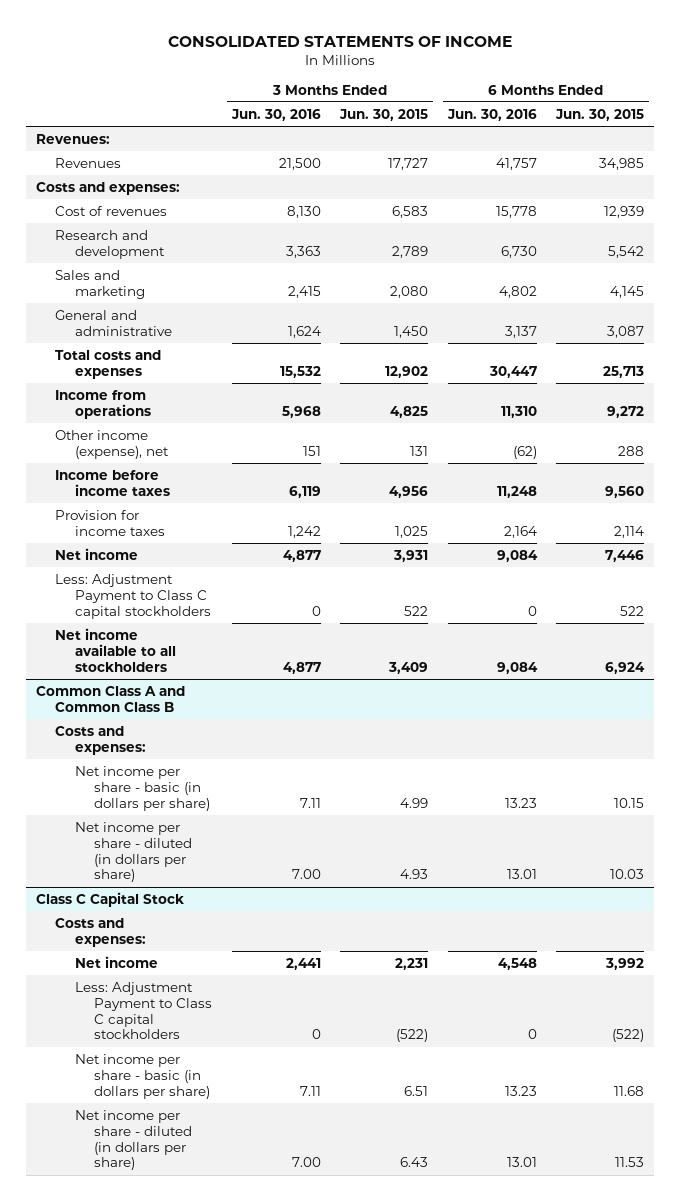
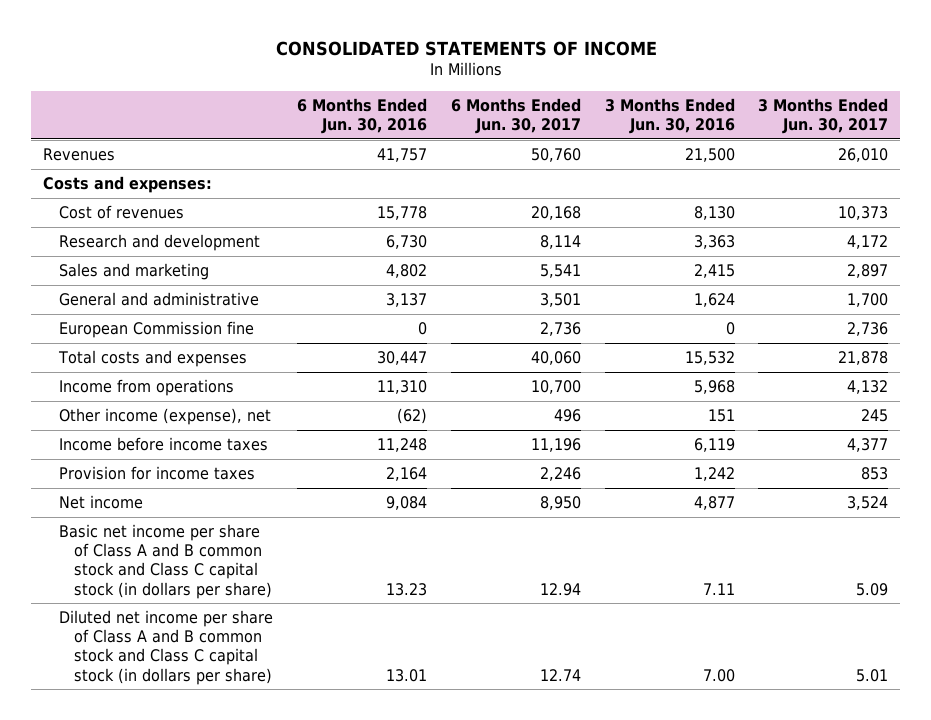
- | 3 Months Ended Jun. 30, 2016 | 3 Months Ended Jun. 30, 2015 | 6 Months Ended Jun. 30, 2016 | 6 Months Ended Jun. 30, 2015
+ | 6 Months Ended Jun. 30, 2016 | 6 Months Ended Jun. 30, 2017 | 3 Months Ended Jun. 30, 2016 | 3 Months Ended Jun. 30, 2017
- Revenues:
+ European Commission fine | 0 | 2,736 | 0 | 2,736
- Less: Adjustment Payment to Class C capital stockholders | 0 | 522 | 0 | 522
- Net income available to all stockholders | 4,877 | 3,409 | 9,084 | 6,924
- Common Class A and Common Class B
- Costs and expenses:
- Net income per share - basic (in dollars per share) | 7.11 | 4.99 | 13.23 | 10.15
- Net income per share - diluted (in dollars per share) | 7.00 | 4.93 | 13.01 | 10.03
- Class C Capital Stock
- Costs and expenses:
- Net income | 2,441 | 2,231 | 4,548 | 3,992
- Less: Adjustment Payment to Class C capital stockholders | 0 | (522) | 0 | (522)
- Net income per share - basic (in dollars per share) | 7.11 | 6.51 | 13.23 | 11.68
- Net income per share - diluted (in dollars per share) | 7.00 | 6.43 | 13.01 | 11.53
+ Basic net income per share of Class A and B common stock and Class C capital stock (in dollars per share) | 13.23 | 12.94 | 7.11 | 5.09
+ Diluted net income per share of Class A and B common stock and Class C capital stock (in dollars per share) | 13.01 | 12.74 | 7.00 | 5.01

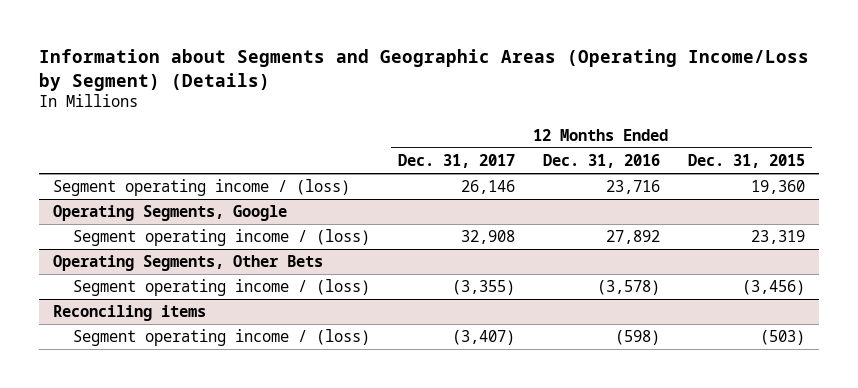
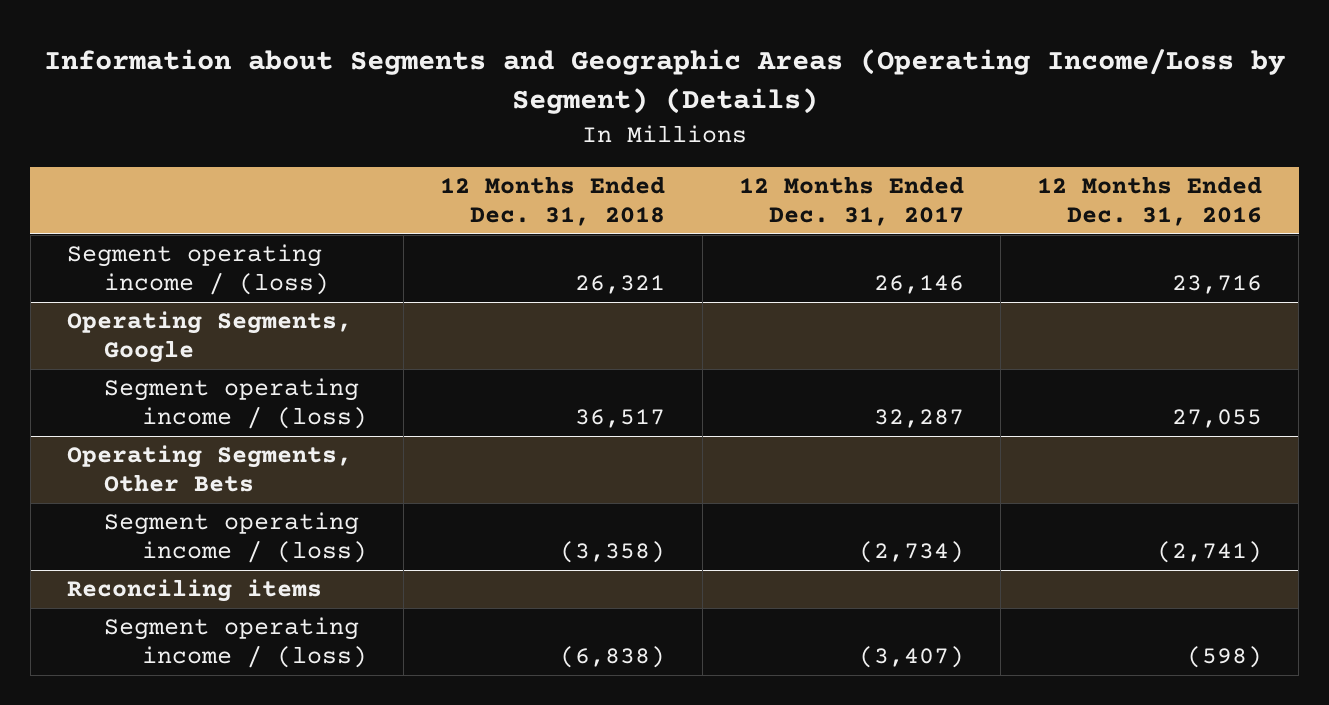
- | 12 Months Ended Dec. 31, 2017 | 12 Months Ended Dec. 31, 2016 | 12 Months Ended Dec. 31, 2015
+ | 12 Months Ended Dec. 31, 2018 | 12 Months Ended Dec. 31, 2017 | 12 Months Ended Dec. 31, 2016
@ Operating Segments, Google
- Segment operating income / (loss) | 32,908 | 27,892 | 23,319
+ Segment operating income / (loss) | 36,517 | 32,287 | 27,055
@ Operating Segments, Other Bets
- Segment operating income / (loss) | (3,355) | (3,578) | (3,456)
+ Segment operating income / (loss) | (3,358) | (2,734) | (2,741)

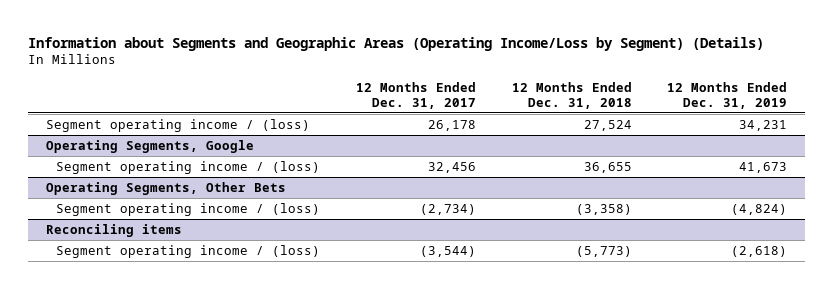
- | 12 Months Ended Dec. 31, 2018 | 12 Months Ended Dec. 31, 2017 | 12 Months Ended Dec. 31, 2016
+ | 12 Months Ended Dec. 31, 2017 | 12 Months Ended Dec. 31, 2018 | 12 Months Ended Dec. 31, 2019
- Segment operating income / (loss) | 26,321 | 26,146 | 23,716
+ Segment operating income / (loss) | 26,178 | 27,524 | 34,231
@ Operating Segments, Google
- Segment operating income / (loss) | 36,517 | 32,287 | 27,055
+ Segment operating income / (loss) | 32,456 | 36,655 | 41,673
@ Reconciling items
- Segment operating income / (loss) | (6,838) | (3,407) | (598)
+ Segment operating income / (loss) | (3,544) | (5,773) | (2,618)

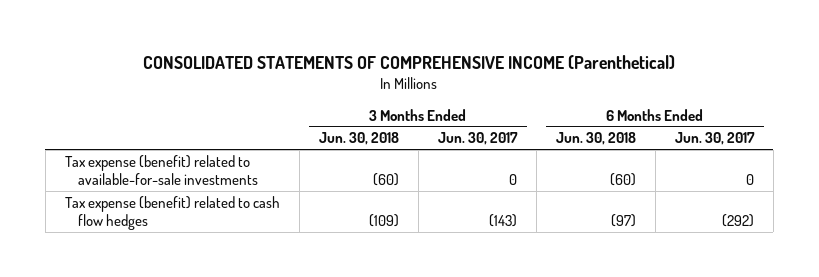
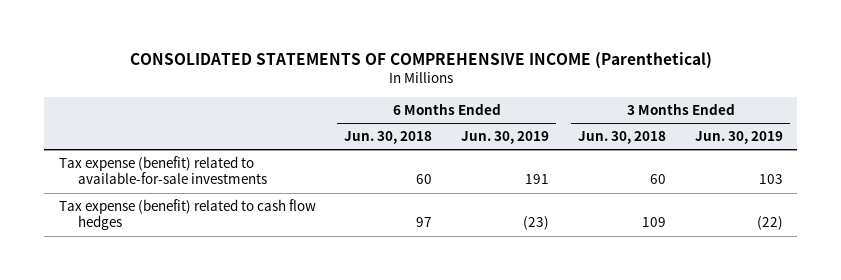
- | 3 Months Ended Jun. 30, 2018 | 3 Months Ended Jun. 30, 2017 | 6 Months Ended Jun. 30, 2018 | 6 Months Ended Jun. 30, 2017
+ | 6 Months Ended Jun. 30, 2018 | 6 Months Ended Jun. 30, 2019 | 3 Months Ended Jun. 30, 2018 | 3 Months Ended Jun. 30, 2019
- Tax expense (benefit) related to available-for-sale investments | (60) | 0 | (60) | 0
- Tax expense (benefit) related to cash flow hedges | (109) | (143) | (97) | (292)
+ Tax expense (benefit) related to available-for-sale investments | 60 | 191 | 60 | 103
+ Tax expense (benefit) related to cash flow hedges | 97 | (23) | 109 | (22)

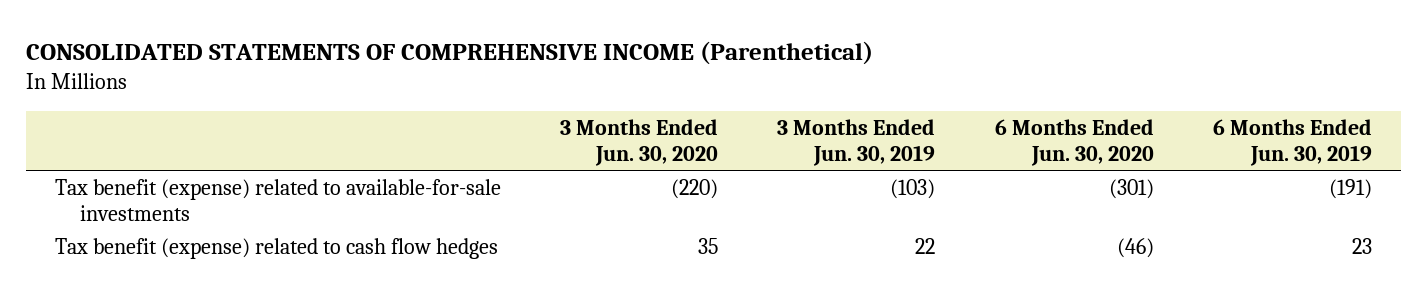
- | 6 Months Ended Jun. 30, 2018 | 6 Months Ended Jun. 30, 2019 | 3 Months Ended Jun. 30, 2018 | 3 Months Ended Jun. 30, 2019
+ | 3 Months Ended Jun. 30, 2020 | 3 Months Ended Jun. 30, 2019 | 6 Months Ended Jun. 30, 2020 | 6 Months Ended Jun. 30, 2019
- Tax expense (benefit) related to available-for-sale investments | 60 | 191 | 60 | 103
- Tax expense (benefit) related to cash flow hedges | 97 | (23) | 109 | (22)
+ Tax benefit (expense) related to available-for-sale investments | (220) | (103) | (301) | (191)
+ Tax benefit (expense) related to cash flow hedges | 35 | 22 | (46) | 23

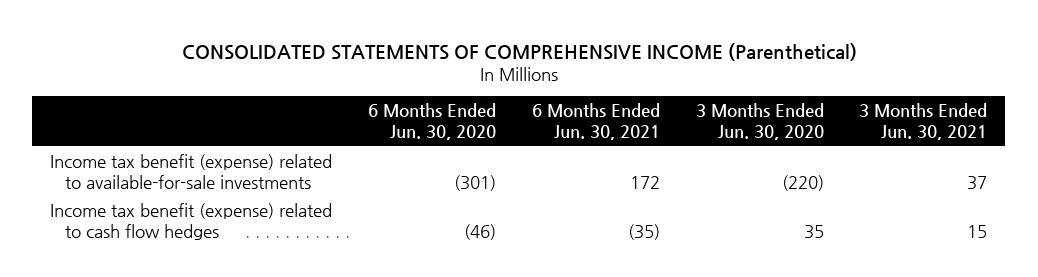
- | 3 Months Ended Jun. 30, 2020 | 3 Months Ended Jun. 30, 2019 | 6 Months Ended Jun. 30, 2020 | 6 Months Ended Jun. 30, 2019
+ | 6 Months Ended Jun. 30, 2020 | 6 Months Ended Jun. 30, 2021 | 3 Months Ended Jun. 30, 2020 | 3 Months Ended Jun. 30, 2021
- Tax benefit (expense) related to available-for-sale investments | (220) | (103) | (301) | (191)
- Tax benefit (expense) related to cash flow hedges | 35 | 22 | (46) | 23
+ Income tax benefit (expense) related to available-for-sale investments | (301) | 172 | (220) | 37
+ Income tax benefit (expense) related to cash flow hedges | (46) | (35) | 35 | 15

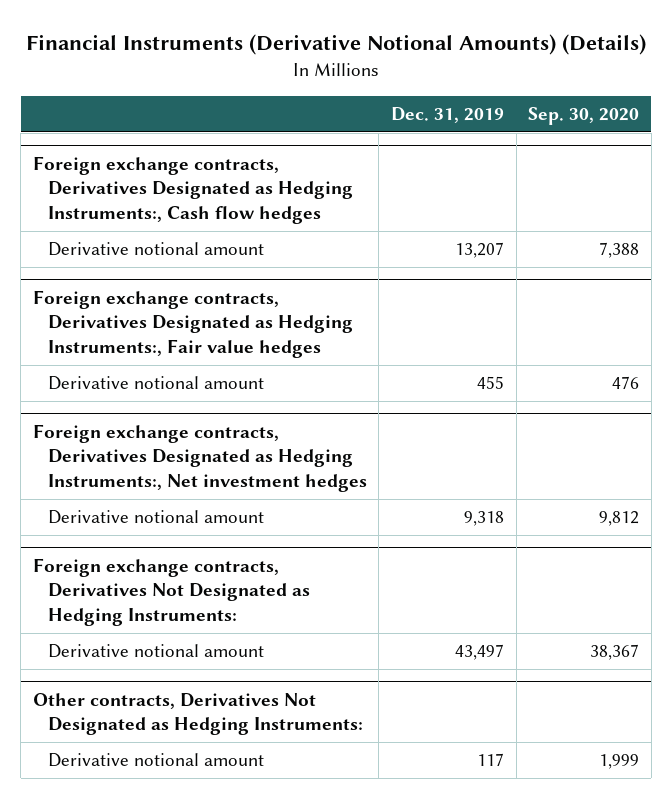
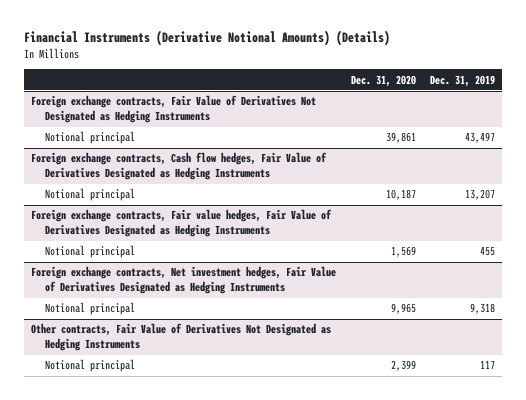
- | Dec. 31, 2019 | Sep. 30, 2020
+ | Dec. 31, 2020 | Dec. 31, 2019
- Foreign exchange contracts, Derivatives Designated as Hedging Instruments:, Cash flow hedges
- Derivative notional amount | 13,207 | 7,388
- Foreign exchange contracts, Derivatives Designated as Hedging Instruments:, Fair value hedges
- Derivative notional amount | 455 | 476
- Foreign exchange contracts, Derivatives Designated as Hedging Instruments:, Net investment hedges
- Derivative notional amount | 9,318 | 9,812
- Foreign exchange contracts, Derivatives Not Designated as Hedging Instruments:
- Derivative notional amount | 43,497 | 38,367
- Other contracts, Derivatives Not Designated as Hedging Instruments:
- Derivative notional amount | 117 | 1,999
+ Foreign exchange contracts, Fair Value of Derivatives Not Designated as Hedging Instruments
+ Notional principal | 39,861 | 43,497
+ Foreign exchange contracts, Cash flow hedges, Fair Value of Derivatives Designated as Hedging Instruments
+ Notional principal | 10,187 | 13,207
+ Foreign exchange contracts, Fair value hedges, Fair Value of Derivatives Designated as Hedging Instruments
+ Notional principal | 1,569 | 455
+ Foreign exchange contracts, Net investment hedges, Fair Value of Derivatives Designated as Hedging Instruments
+ Notional principal | 9,965 | 9,318
+ Other contracts, Fair Value of Derivatives Not Designated as Hedging Instruments
+ Notional principal | 2,399 | 117

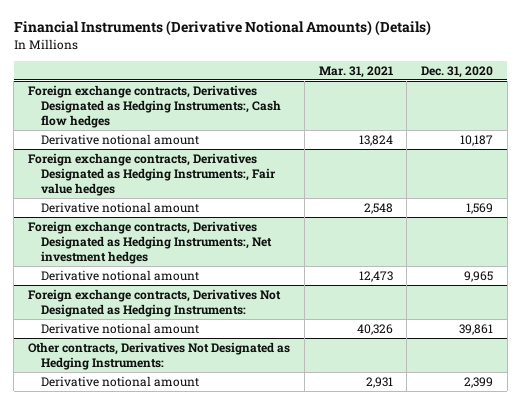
- | Dec. 31, 2020 | Dec. 31, 2019
+ | Mar. 31, 2021 | Dec. 31, 2020
- Foreign exchange contracts, Fair Value of Derivatives Not Designated as Hedging Instruments
- Notional principal | 39,861 | 43,497
- Foreign exchange contracts, Cash flow hedges, Fair Value of Derivatives Designated as Hedging Instruments
- Notional principal | 10,187 | 13,207
- Foreign exchange contracts, Fair value hedges, Fair Value of Derivatives Designated as Hedging Instruments
- Notional principal | 1,569 | 455
- Foreign exchange contracts, Net investment hedges, Fair Value of Derivatives Designated as Hedging Instruments
- Notional principal | 9,965 | 9,318
- Other contracts, Fair Value of Derivatives Not Designated as Hedging Instruments
- Notional principal | 2,399 | 117
+ Foreign exchange contracts, Derivatives Designated as Hedging Instruments:, Cash flow hedges
+ Derivative notional amount | 13,824 | 10,187
+ Foreign exchange contracts, Derivatives Designated as Hedging Instruments:, Fair value hedges
+ Derivative notional amount | 2,548 | 1,569
+ Foreign exchange contracts, Derivatives Designated as Hedging Instruments:, Net investment hedges
+ Derivative notional amount | 12,473 | 9,965
+ Foreign exchange contracts, Derivatives Not Designated as Hedging Instruments:
+ Derivative notional amount | 40,326 | 39,861
+ Other contracts, Derivatives Not Designated as Hedging Instruments:
+ Derivative notional amount | 2,931 | 2,399

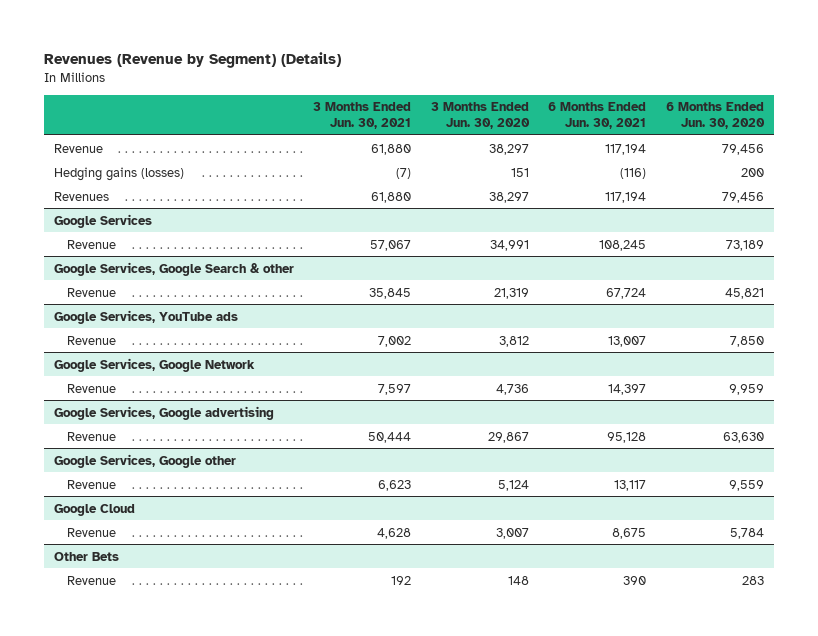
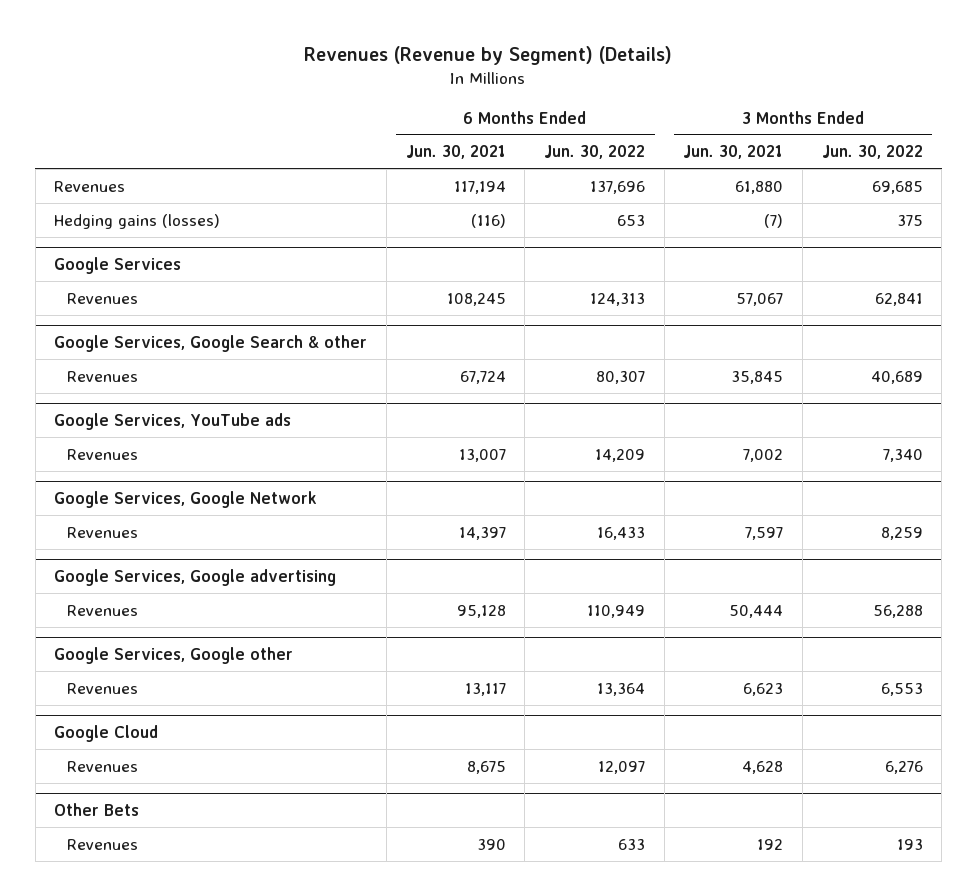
- | 3 Months Ended Jun. 30, 2021 | 3 Months Ended Jun. 30, 2020 | 6 Months Ended Jun. 30, 2021 | 6 Months Ended Jun. 30, 2020
+ | 6 Months Ended Jun. 30, 2021 | 6 Months Ended Jun. 30, 2022 | 3 Months Ended Jun. 30, 2021 | 3 Months Ended Jun. 30, 2022
- Revenue | 61,880 | 38,297 | 117,194 | 79,456
moved down: Hedging gains (losses) | (116) | 653 | (7) | 375
@ Google Services
- Revenue | 57,067 | 34,991 | 108,245 | 73,189
+ Revenues | 108,245 | 124,313 | 57,067 | 62,841
@ Google Services, Google Search & other
- Revenue | 35,845 | 21,319 | 67,724 | 45,821
+ Revenues | 67,724 | 80,307 | 35,845 | 40,689
@ Google Services, YouTube ads
- Revenue | 7,002 | 3,812 | 13,007 | 7,850
+ Revenues | 13,007 | 14,209 | 7,002 | 7,340
@ Google Services, Google Network
- Revenue | 7,597 | 4,736 | 14,397 | 9,959
+ Revenues | 14,397 | 16,433 | 7,597 | 8,259
@ Google Services, Google advertising
- Revenue | 50,444 | 29,867 | 95,128 | 63,630
+ Revenues | 95,128 | 110,949 | 50,444 | 56,288
@ Google Services, Google other
- Revenue | 6,623 | 5,124 | 13,117 | 9,559
+ Revenues | 13,117 | 13,364 | 6,623 | 6,553
@ Google Cloud
- Revenue | 4,628 | 3,007 | 8,675 | 5,784
+ Revenues | 8,675 | 12,097 | 4,628 | 6,276
@ Other Bets
- Revenue | 192 | 148 | 390 | 283
+ Revenues | 390 | 633 | 192 | 193

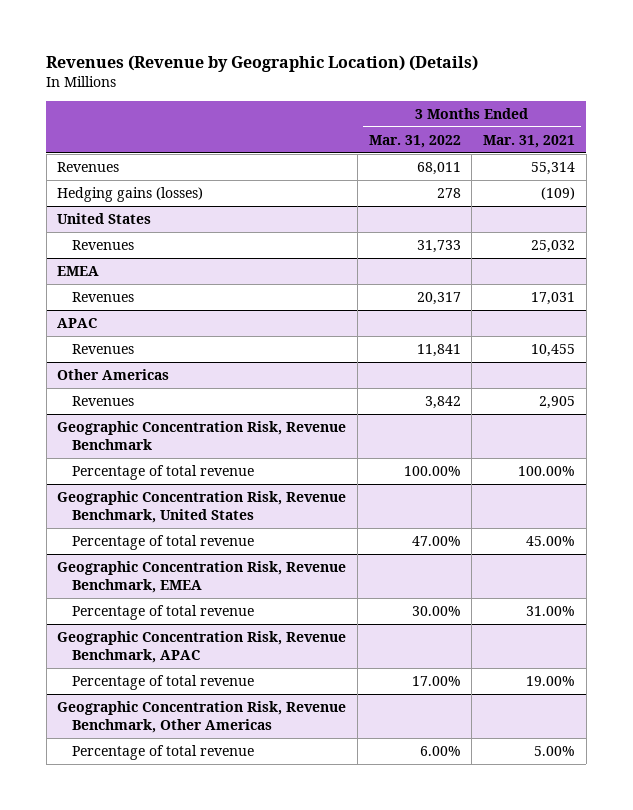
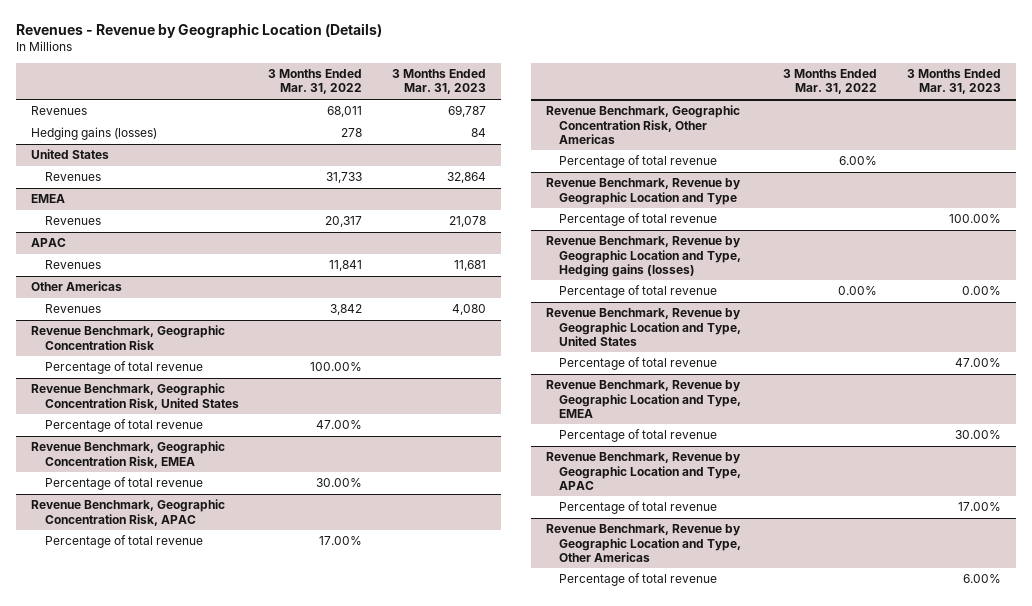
- Revenues (Revenue by Geographic Location) (Details)
+ Revenues - Revenue by Geographic Location (Details)
- | 3 Months Ended Mar. 31, 2022 | 3 Months Ended Mar. 31, 2021
+ | 3 Months Ended Mar. 31, 2022 | 3 Months Ended Mar. 31, 2023
- Geographic Concentration Risk, Revenue Benchmark
+ Revenue Benchmark, Geographic Concentration Risk
- Geographic Concentration Risk, Revenue Benchmark, United States
+ Revenue Benchmark, Geographic Concentration Risk, United States
- Geographic Concentration Risk, Revenue Benchmark, EMEA
+ Revenue Benchmark, Geographic Concentration Risk, EMEA
- Geographic Concentration Risk, Revenue Benchmark, APAC
+ Revenue Benchmark, Geographic Concentration Risk, APAC
- Geographic Concentration Risk, Revenue Benchmark, Other Americas
+ Revenue Benchmark, Geographic Concentration Risk, Other Americas
+ Revenue Benchmark, Revenue by Geographic Location and Type
+ Percentage of total revenue | | 100.00%
+ Revenue Benchmark, Revenue by Geographic Location and Type, Hedging gains (losses)
+ Percentage of total revenue | 0.00% | 0.00%
+ Revenue Benchmark, Revenue by Geographic Location and Type, United States
+ Percentage of total revenue | | 47.00%
+ Revenue Benchmark, Revenue by Geographic Location and Type, EMEA
+ Percentage of total revenue | | 30.00%
+ Revenue Benchmark, Revenue by Geographic Location and Type, APAC
+ Percentage of total revenue | | 17.00%
+ Revenue Benchmark, Revenue by Geographic Location and Type, Other Americas
+ Percentage of total revenue | | 6.00%

